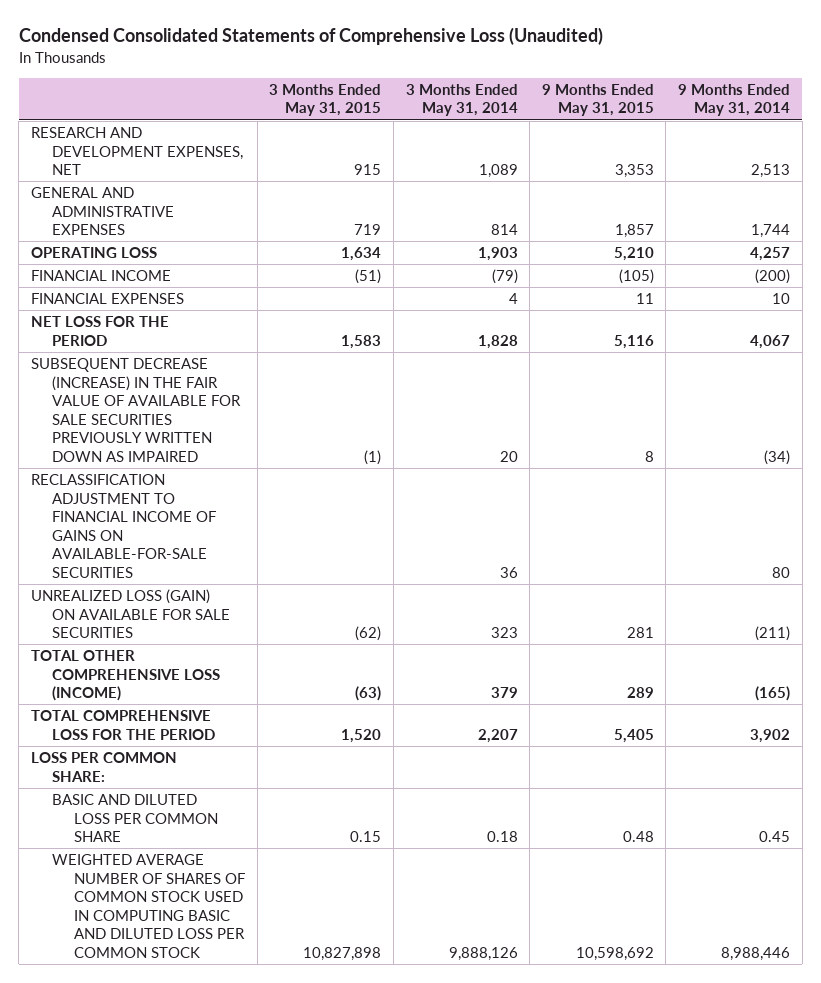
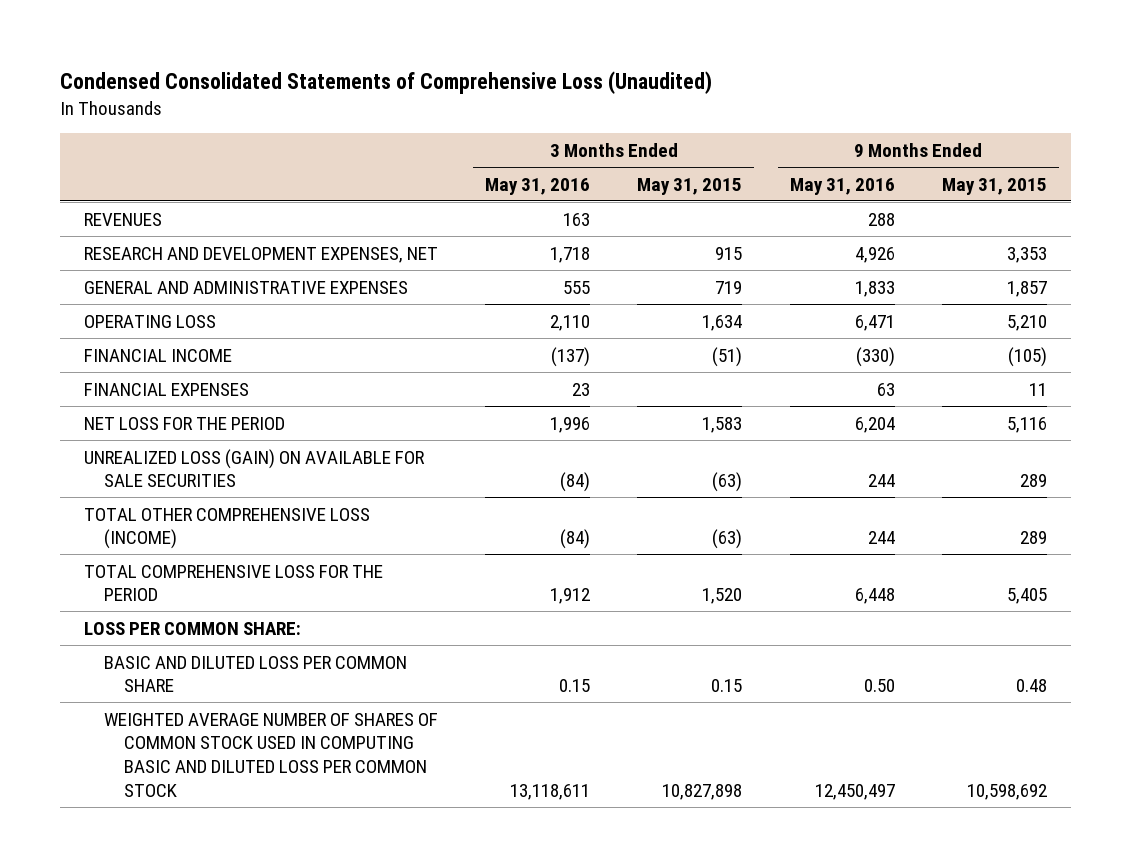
- | 3 Months Ended May 31, 2015 | 3 Months Ended May 31, 2014 | 9 Months Ended May 31, 2015 | 9 Months Ended May 31, 2014
+ | 3 Months Ended May 31, 2016 | 3 Months Ended May 31, 2015 | 9 Months Ended May 31, 2016 | 9 Months Ended May 31, 2015
+ REVENUES | 163 | | 288 |
- SUBSEQUENT DECREASE (INCREASE) IN THE FAIR VALUE OF AVAILABLE FOR SALE SECURITIES PREVIOUSLY WRITTEN DOWN AS IMPAIRED | (1) | 20 | 8 | (34)
- RECLASSIFICATION ADJUSTMENT TO FINANCIAL INCOME OF GAINS ON AVAILABLE-FOR-SALE SECURITIES | | 36 | | 80
- UNREALIZED LOSS (GAIN) ON AVAILABLE FOR SALE SECURITIES | (62) | 323 | 281 | (211)
+ UNREALIZED LOSS (GAIN) ON AVAILABLE FOR SALE SECURITIES | (84) | (63) | 244 | 289

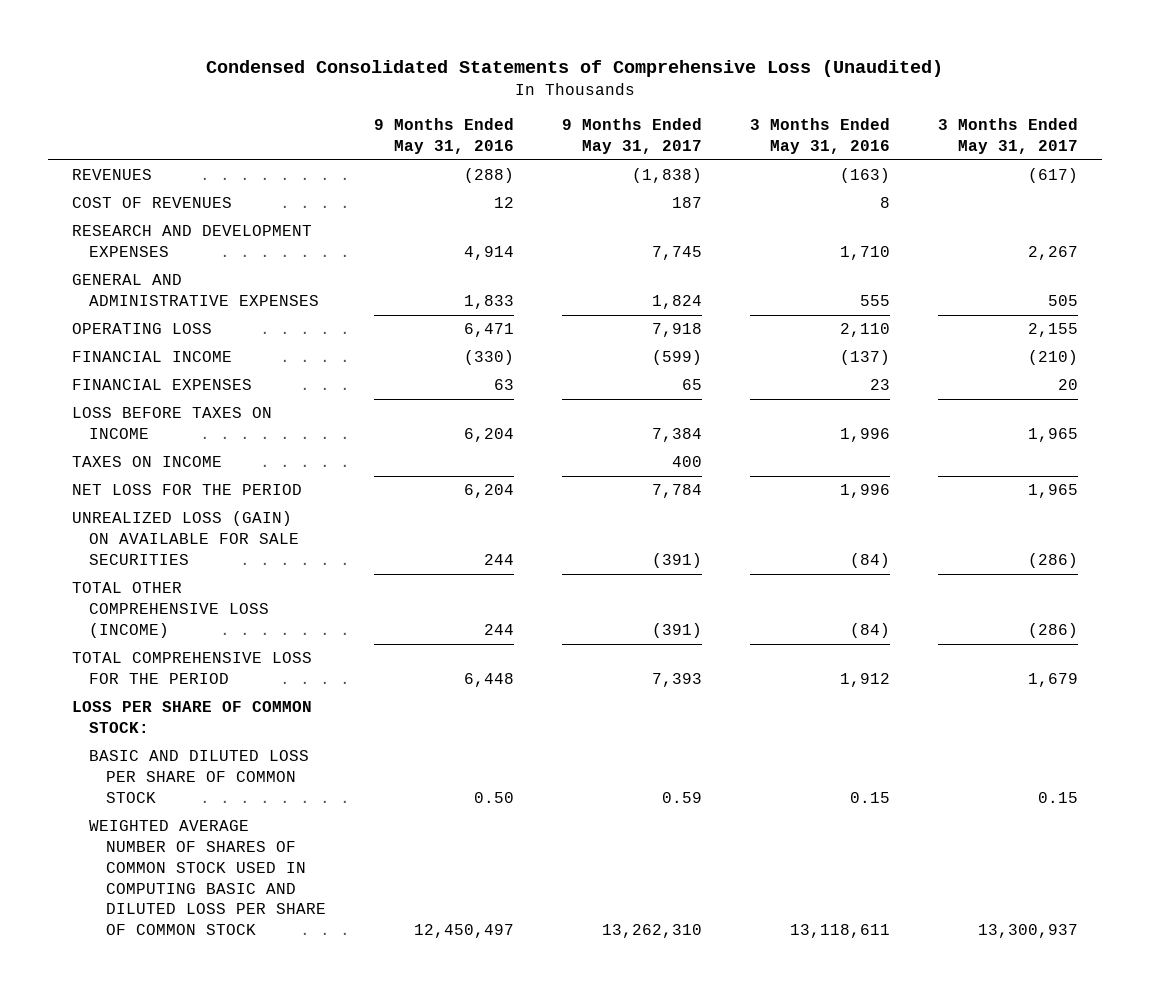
- | 3 Months Ended May 31, 2016 | 3 Months Ended May 31, 2015 | 9 Months Ended May 31, 2016 | 9 Months Ended May 31, 2015
+ | 9 Months Ended May 31, 2016 | 9 Months Ended May 31, 2017 | 3 Months Ended May 31, 2016 | 3 Months Ended May 31, 2017
- REVENUES | 163 | | 288 |
- RESEARCH AND DEVELOPMENT EXPENSES, NET | 1,718 | 915 | 4,926 | 3,353
+ REVENUES | (288) | (1,838) | (163) | (617)
+ COST OF REVENUES | 12 | 187 | 8 |
+ RESEARCH AND DEVELOPMENT EXPENSES | 4,914 | 7,745 | 1,710 | 2,267
+ LOSS BEFORE TAXES ON INCOME | 6,204 | 7,384 | 1,996 | 1,965
+ TAXES ON INCOME | | 400 | |
- LOSS PER COMMON SHARE:
- BASIC AND DILUTED LOSS PER COMMON SHARE | 0.15 | 0.15 | 0.50 | 0.48
- WEIGHTED AVERAGE NUMBER OF SHARES OF COMMON STOCK USED IN COMPUTING BASIC AND DILUTED LOSS PER COMMON STOCK | 13,118,611 | 10,827,898 | 12,450,497 | 10,598,692
+ LOSS PER SHARE OF COMMON STOCK:
+ BASIC AND DILUTED LOSS PER SHARE OF COMMON STOCK | 0.50 | 0.59 | 0.15 | 0.15
+ WEIGHTED AVERAGE NUMBER OF SHARES OF COMMON STOCK USED IN COMPUTING BASIC AND DILUTED LOSS PER SHARE OF COMMON STOCK | 12,450,497 | 13,262,310 | 13,118,611 | 13,300,937

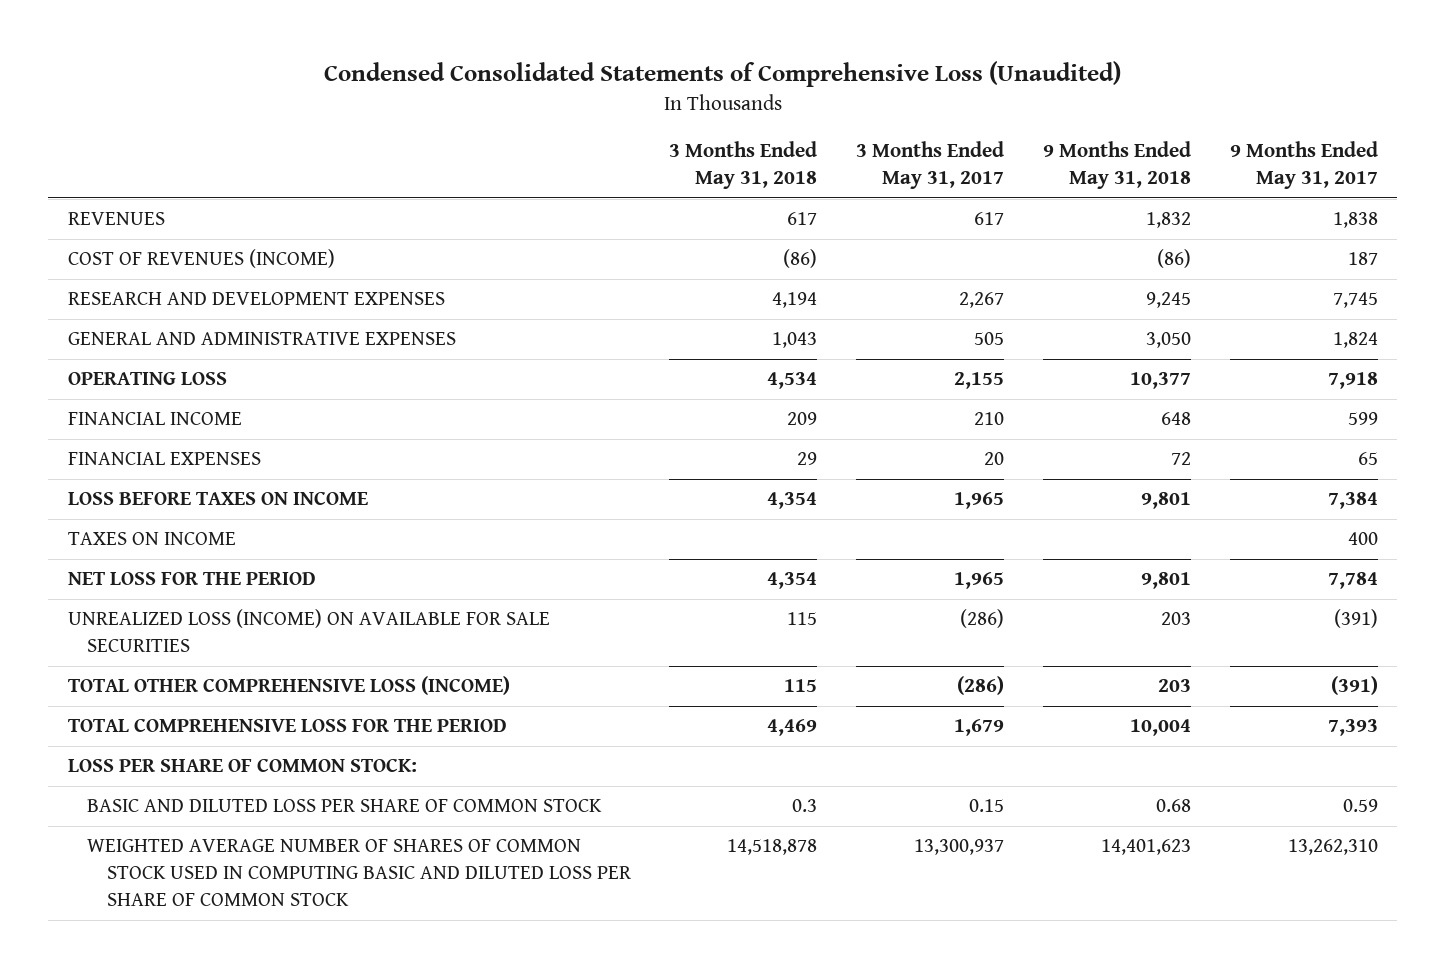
- | 9 Months Ended May 31, 2016 | 9 Months Ended May 31, 2017 | 3 Months Ended May 31, 2016 | 3 Months Ended May 31, 2017
+ | 3 Months Ended May 31, 2018 | 3 Months Ended May 31, 2017 | 9 Months Ended May 31, 2018 | 9 Months Ended May 31, 2017
- REVENUES | (288) | (1,838) | (163) | (617)
- COST OF REVENUES | 12 | 187 | 8 |
+ REVENUES | 617 | 617 | 1,832 | 1,838
+ COST OF REVENUES (INCOME) | (86) | | (86) | 187
- FINANCIAL INCOME | (330) | (599) | (137) | (210)
+ FINANCIAL INCOME | 209 | 210 | 648 | 599
- UNREALIZED LOSS (GAIN) ON AVAILABLE FOR SALE SECURITIES | 244 | (391) | (84) | (286)
+ UNREALIZED LOSS (INCOME) ON AVAILABLE FOR SALE SECURITIES | 115 | (286) | 203 | (391)

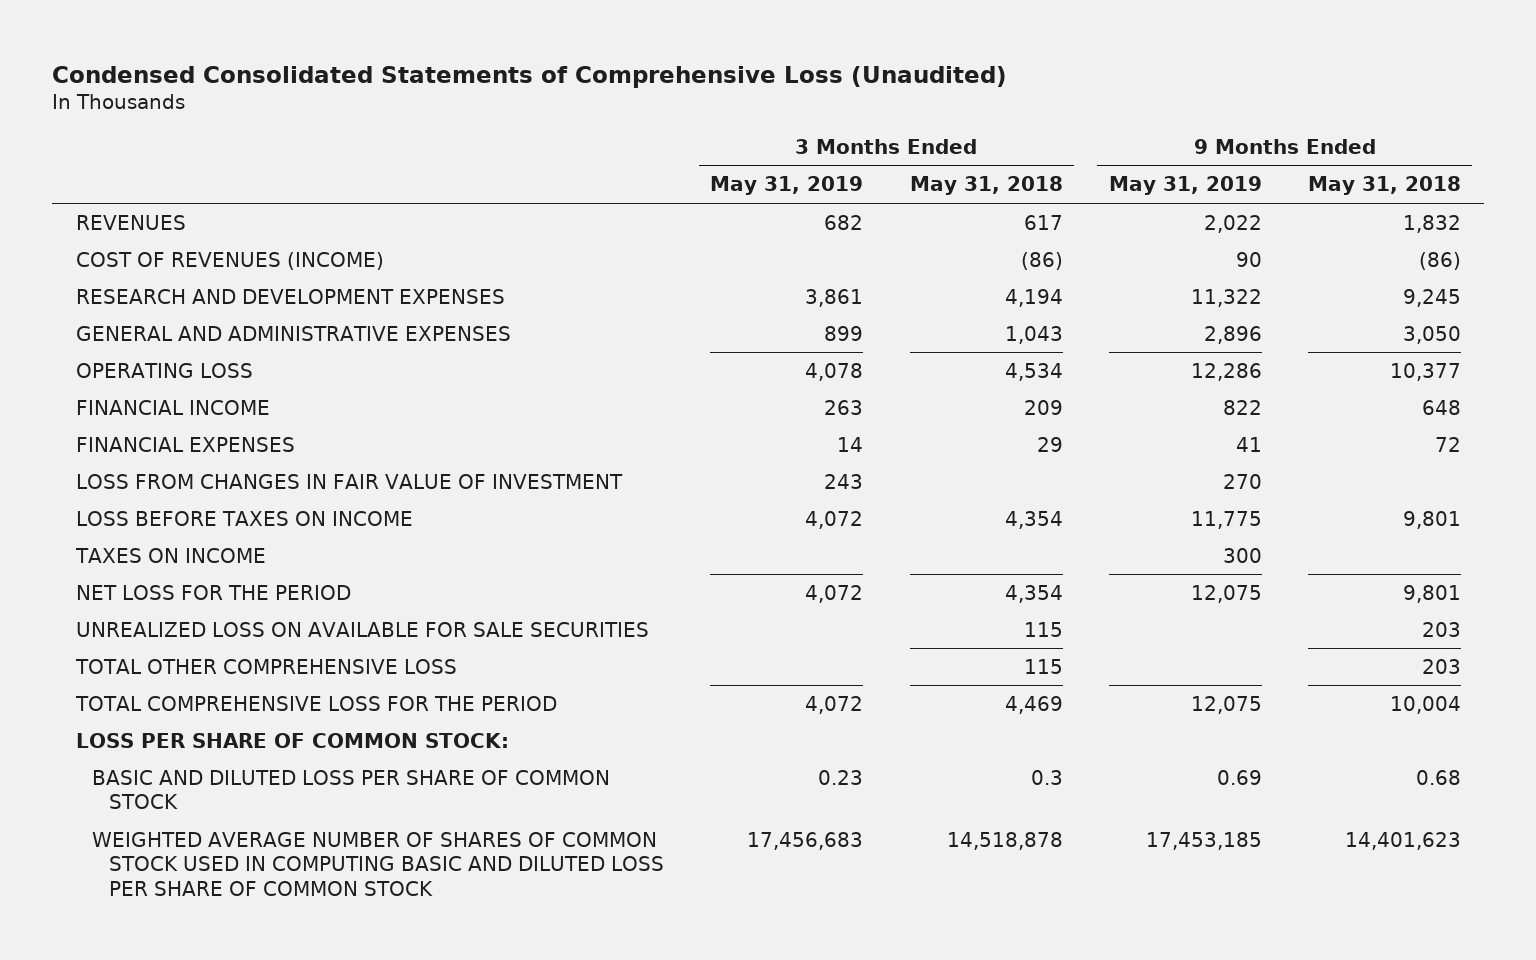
- | 3 Months Ended May 31, 2018 | 3 Months Ended May 31, 2017 | 9 Months Ended May 31, 2018 | 9 Months Ended May 31, 2017
+ | 3 Months Ended May 31, 2019 | 3 Months Ended May 31, 2018 | 9 Months Ended May 31, 2019 | 9 Months Ended May 31, 2018
+ LOSS FROM CHANGES IN FAIR VALUE OF INVESTMENT | 243 | | 270 |
- UNREALIZED LOSS (INCOME) ON AVAILABLE FOR SALE SECURITIES | 115 | (286) | 203 | (391)
- TOTAL OTHER COMPREHENSIVE LOSS (INCOME) | 115 | (286) | 203 | (391)
+ UNREALIZED LOSS ON AVAILABLE FOR SALE SECURITIES | | 115 | | 203
+ TOTAL OTHER COMPREHENSIVE LOSS | | 115 | | 203

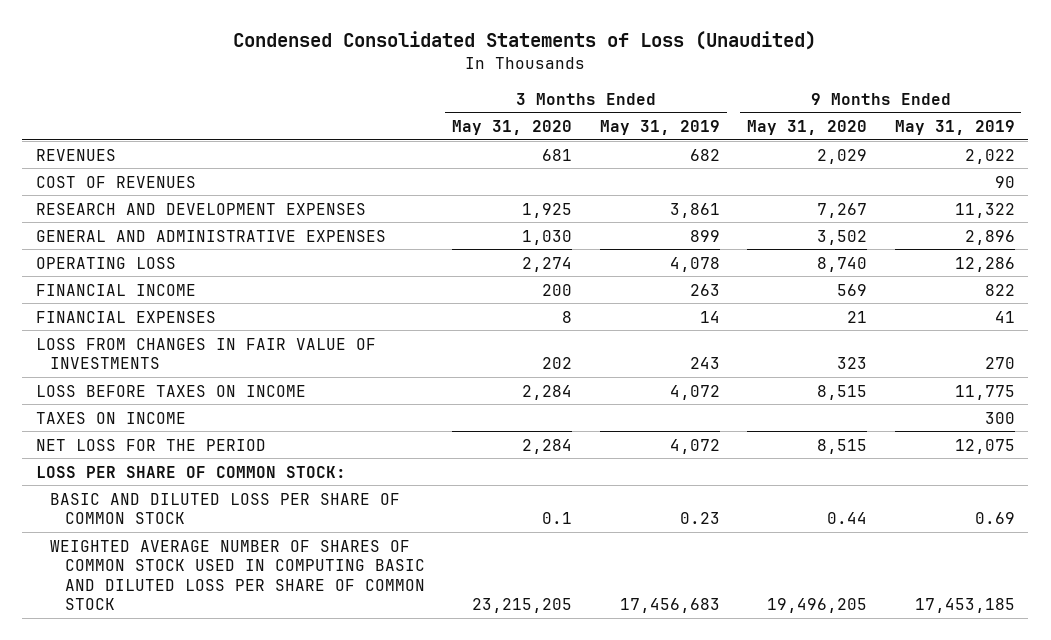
- Condensed Consolidated Statements of Comprehensive Loss (Unaudited)
+ Condensed Consolidated Statements of Loss (Unaudited)
- | 3 Months Ended May 31, 2019 | 3 Months Ended May 31, 2018 | 9 Months Ended May 31, 2019 | 9 Months Ended May 31, 2018
+ | 3 Months Ended May 31, 2020 | 3 Months Ended May 31, 2019 | 9 Months Ended May 31, 2020 | 9 Months Ended May 31, 2019
- COST OF REVENUES (INCOME) | | (86) | 90 | (86)
+ COST OF REVENUES | | | | 90
- LOSS FROM CHANGES IN FAIR VALUE OF INVESTMENT | 243 | | 270 |
+ LOSS FROM CHANGES IN FAIR VALUE OF INVESTMENTS | 202 | 243 | 323 | 270
- UNREALIZED LOSS ON AVAILABLE FOR SALE SECURITIES | | 115 | | 203
- TOTAL OTHER COMPREHENSIVE LOSS | | 115 | | 203
- TOTAL COMPREHENSIVE LOSS FOR THE PERIOD | 4,072 | 4,469 | 12,075 | 10,004

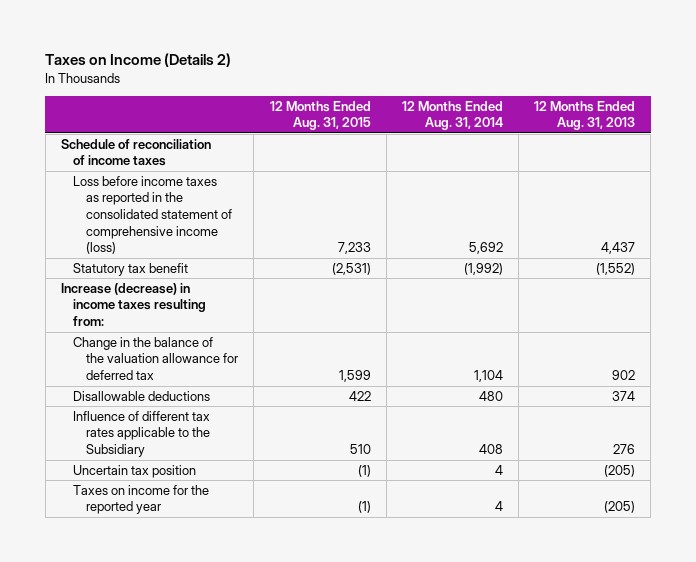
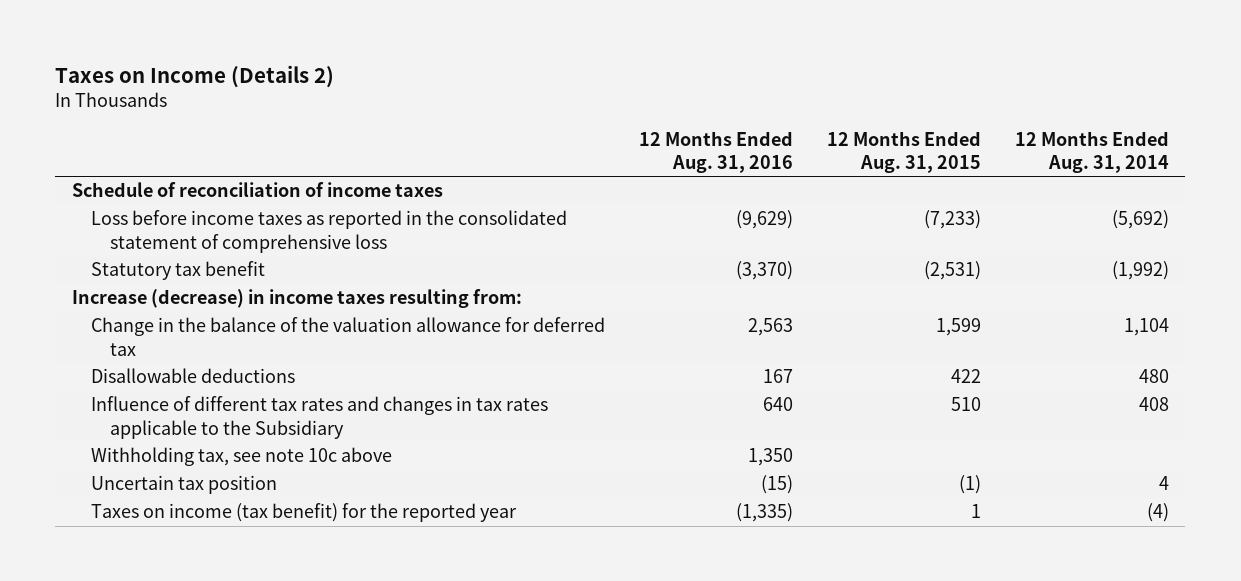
- | 12 Months Ended Aug. 31, 2015 | 12 Months Ended Aug. 31, 2014 | 12 Months Ended Aug. 31, 2013
+ | 12 Months Ended Aug. 31, 2016 | 12 Months Ended Aug. 31, 2015 | 12 Months Ended Aug. 31, 2014
- Loss before income taxes as reported in the consolidated statement of comprehensive income (loss) | 7,233 | 5,692 | 4,437
+ Loss before income taxes as reported in the consolidated statement of comprehensive loss | (9,629) | (7,233) | (5,692)
- Influence of different tax rates applicable to the Subsidiary | 510 | 408 | 276
+ Influence of different tax rates and changes in tax rates applicable to the Subsidiary | 640 | 510 | 408
+ Withholding tax, see note 10c above | 1,350 | |
- Taxes on income for the reported year | (1) | 4 | (205)
+ Taxes on income (tax benefit) for the reported year | (1,335) | 1 | (4)

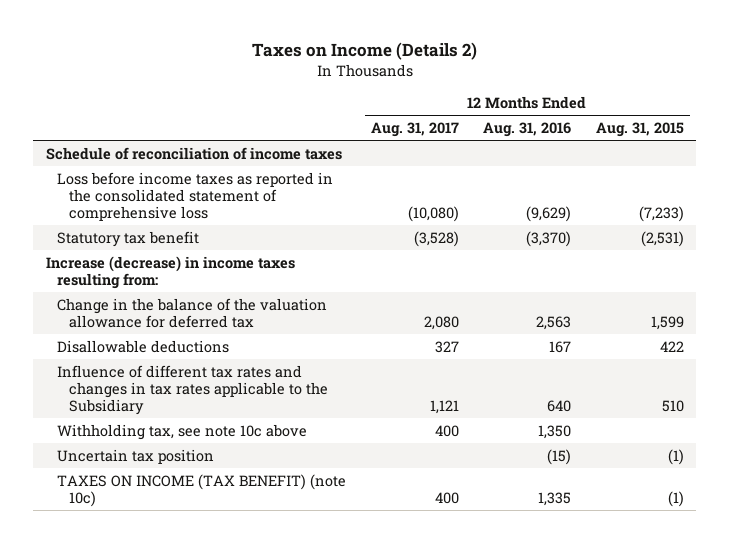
- | 12 Months Ended Aug. 31, 2016 | 12 Months Ended Aug. 31, 2015 | 12 Months Ended Aug. 31, 2014
+ | 12 Months Ended Aug. 31, 2017 | 12 Months Ended Aug. 31, 2016 | 12 Months Ended Aug. 31, 2015
- Taxes on income (tax benefit) for the reported year | (1,335) | 1 | (4)
+ TAXES ON INCOME (TAX BENEFIT) (note 10c) | 400 | 1,335 | (1)

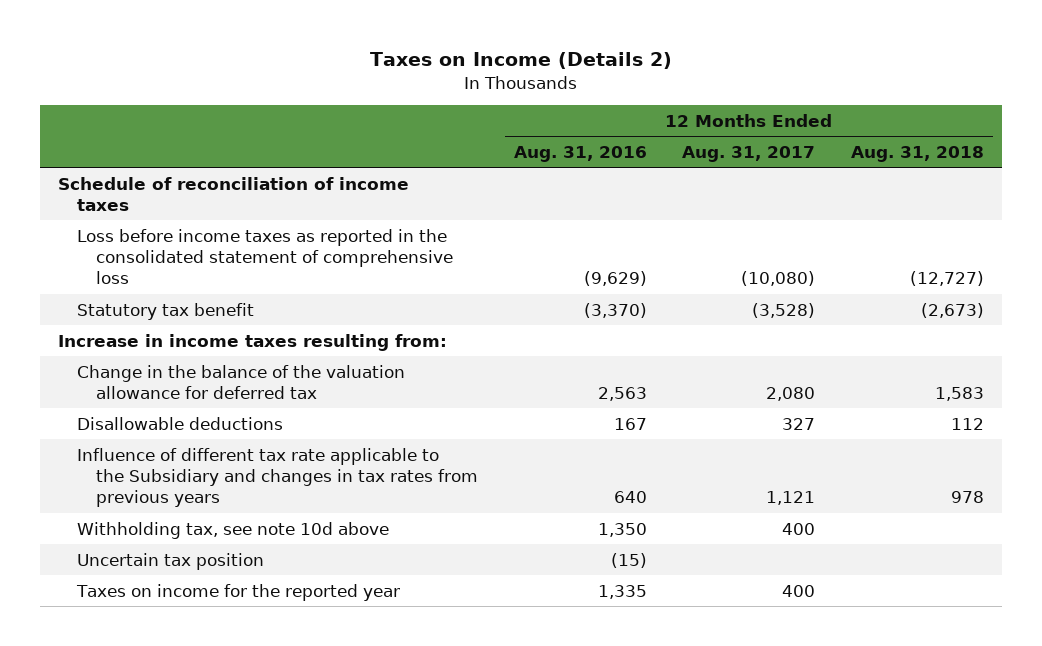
- | 12 Months Ended Aug. 31, 2017 | 12 Months Ended Aug. 31, 2016 | 12 Months Ended Aug. 31, 2015
+ | 12 Months Ended Aug. 31, 2016 | 12 Months Ended Aug. 31, 2017 | 12 Months Ended Aug. 31, 2018
- Increase (decrease) in income taxes resulting from:
+ Increase in income taxes resulting from:
- Influence of different tax rates and changes in tax rates applicable to the Subsidiary | 1,121 | 640 | 510
- Withholding tax, see note 10c above | 400 | 1,350 |
+ Influence of different tax rate applicable to the Subsidiary and changes in tax rates from previous years | 640 | 1,121 | 978
+ Withholding tax, see note 10d above | 1,350 | 400 |
- TAXES ON INCOME (TAX BENEFIT) (note 10c) | 400 | 1,335 | (1)
+ Taxes on income for the reported year | 1,335 | 400 |

